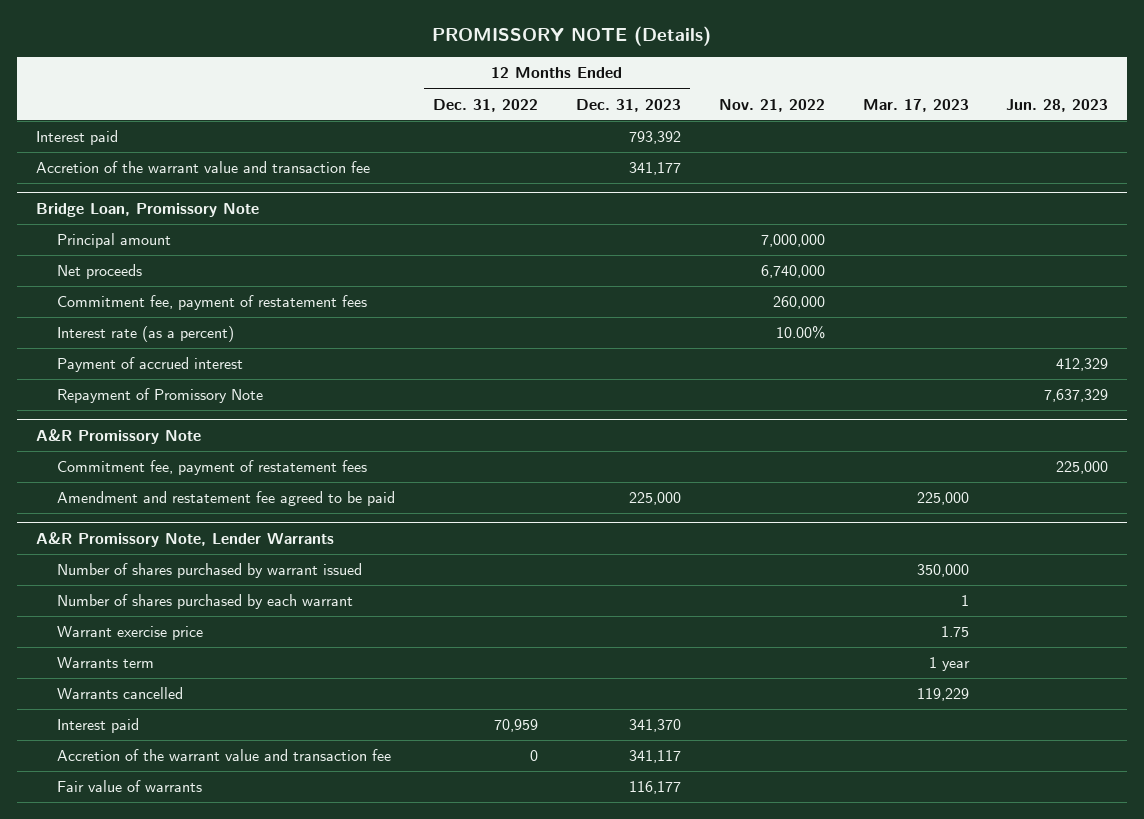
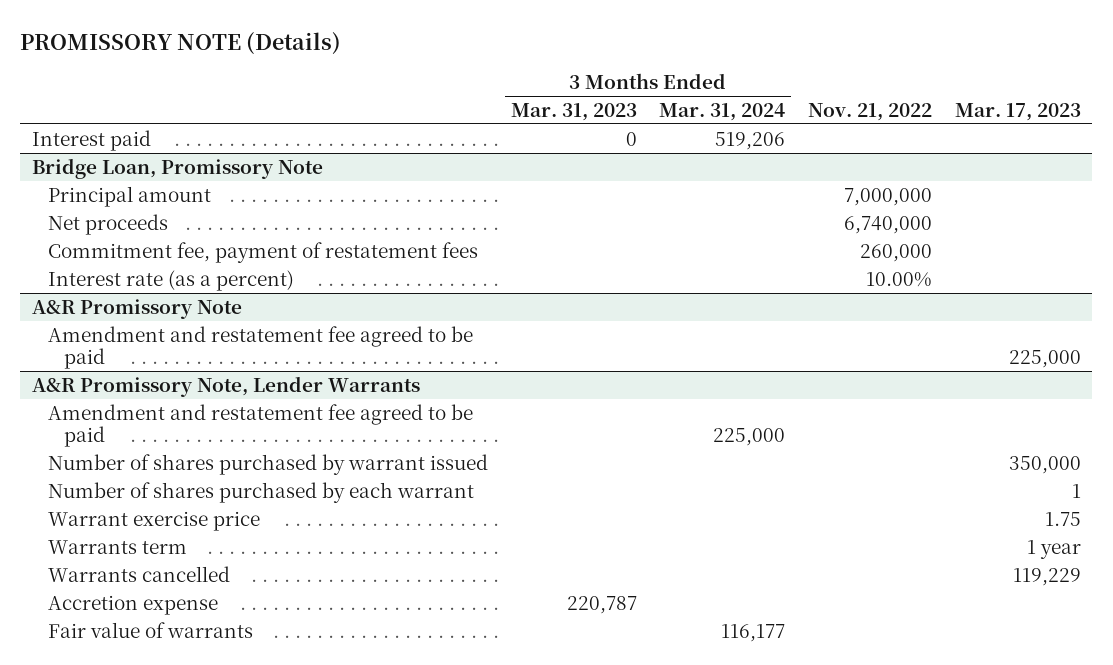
- | 12 Months Ended Dec. 31, 2022 | 12 Months Ended Dec. 31, 2023 | Nov. 21, 2022 | Mar. 17, 2023 | Jun. 28, 2023
+ | 3 Months Ended Mar. 31, 2023 | 3 Months Ended Mar. 31, 2024 | Nov. 21, 2022 | Mar. 17, 2023
- Accretion of the warrant value and transaction fee | | 341,177 | | |
@ Bridge Loan, Promissory Note
- Payment of accrued interest | | | | | 412,329
- Repayment of Promissory Note | | | | | 7,637,329
@ A&R Promissory Note
- Commitment fee, payment of restatement fees | | | | | 225,000
@ A&R Promissory Note, Lender Warrants
+ Amendment and restatement fee agreed to be paid | | 225,000 | |
- Interest paid | 70,959 | 341,370 | | |
- Accretion of the warrant value and transaction fee | 0 | 341,117 | | |
+ Accretion expense | 220,787 | | |

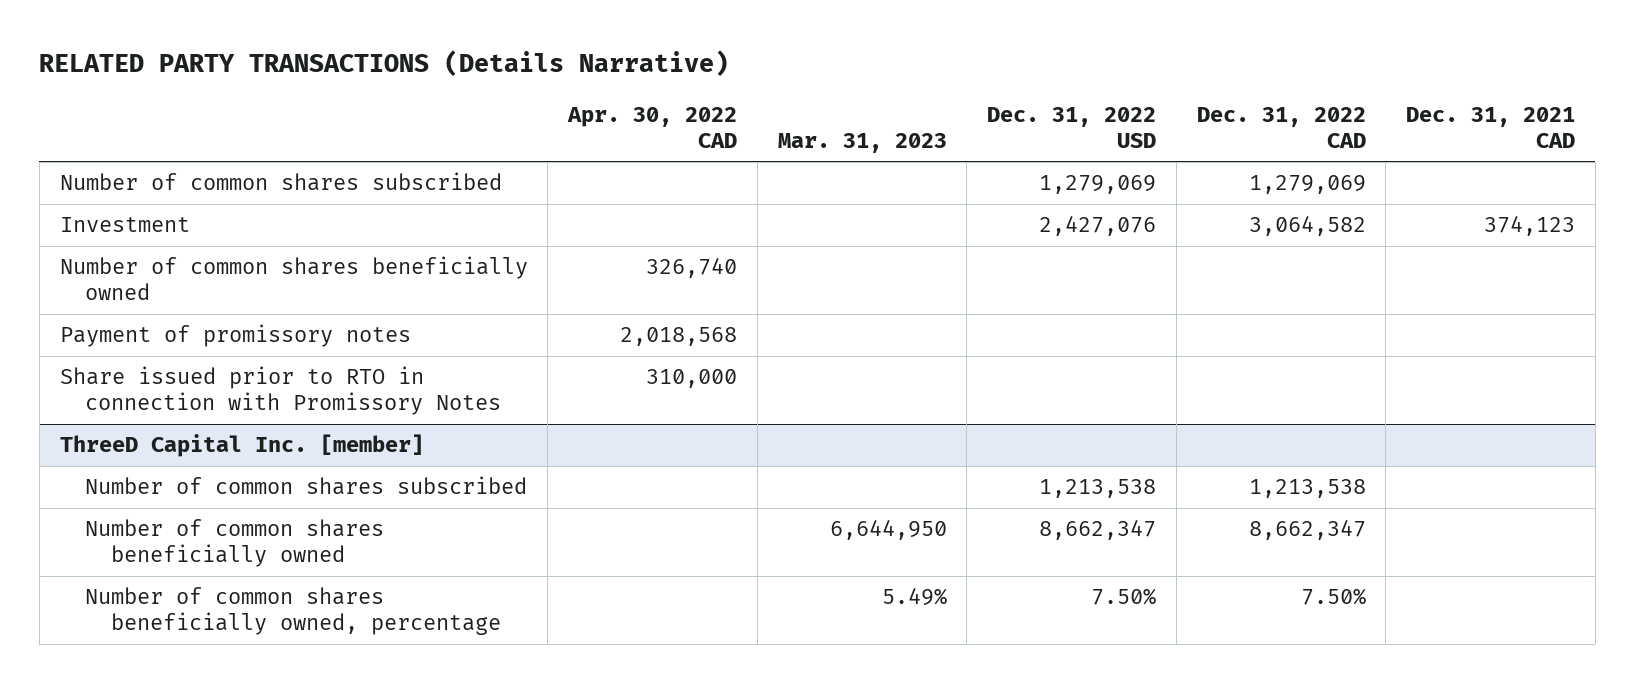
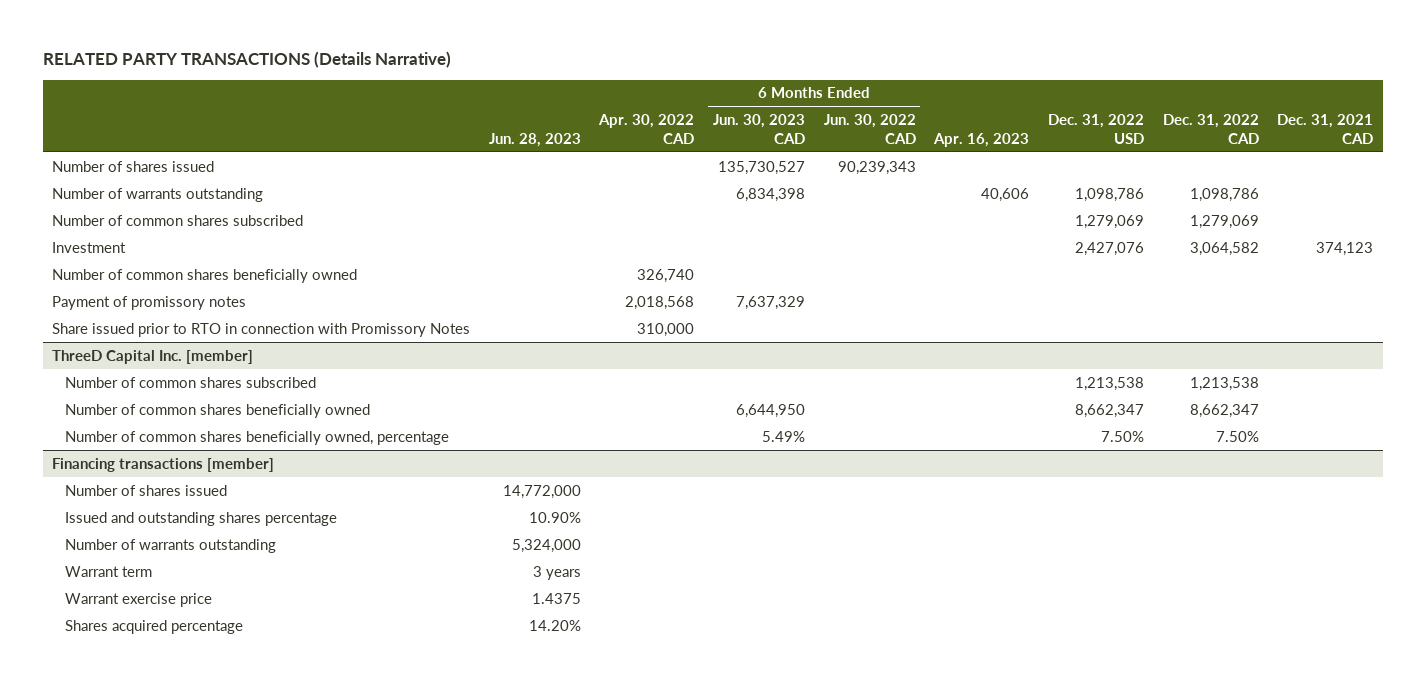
- | Apr. 30, 2022 CAD | Mar. 31, 2023 | Dec. 31, 2022 USD | Dec. 31, 2022 CAD | Dec. 31, 2021 CAD
+ | Jun. 28, 2023 | Apr. 30, 2022 CAD | 6 Months Ended Jun. 30, 2023 CAD | 6 Months Ended Jun. 30, 2022 CAD | Apr. 16, 2023 | Dec. 31, 2022 USD | Dec. 31, 2022 CAD | Dec. 31, 2021 CAD
+ Number of shares issued | | | 135,730,527 | 90,239,343 | | | |
+ Number of warrants outstanding | | | 6,834,398 | | 40,606 | 1,098,786 | 1,098,786 |
+ Financing transactions [member]
+ Number of shares issued | 14,772,000 | | | | | | |
+ Issued and outstanding shares percentage | 10.90% | | | | | | |
+ Number of warrants outstanding | 5,324,000 | | | | | | |
+ Warrant term | 3 years | | | | | | |
+ Warrant exercise price | 1.4375 | | | | | | |
+ Shares acquired percentage | 14.20% | | | | | | |

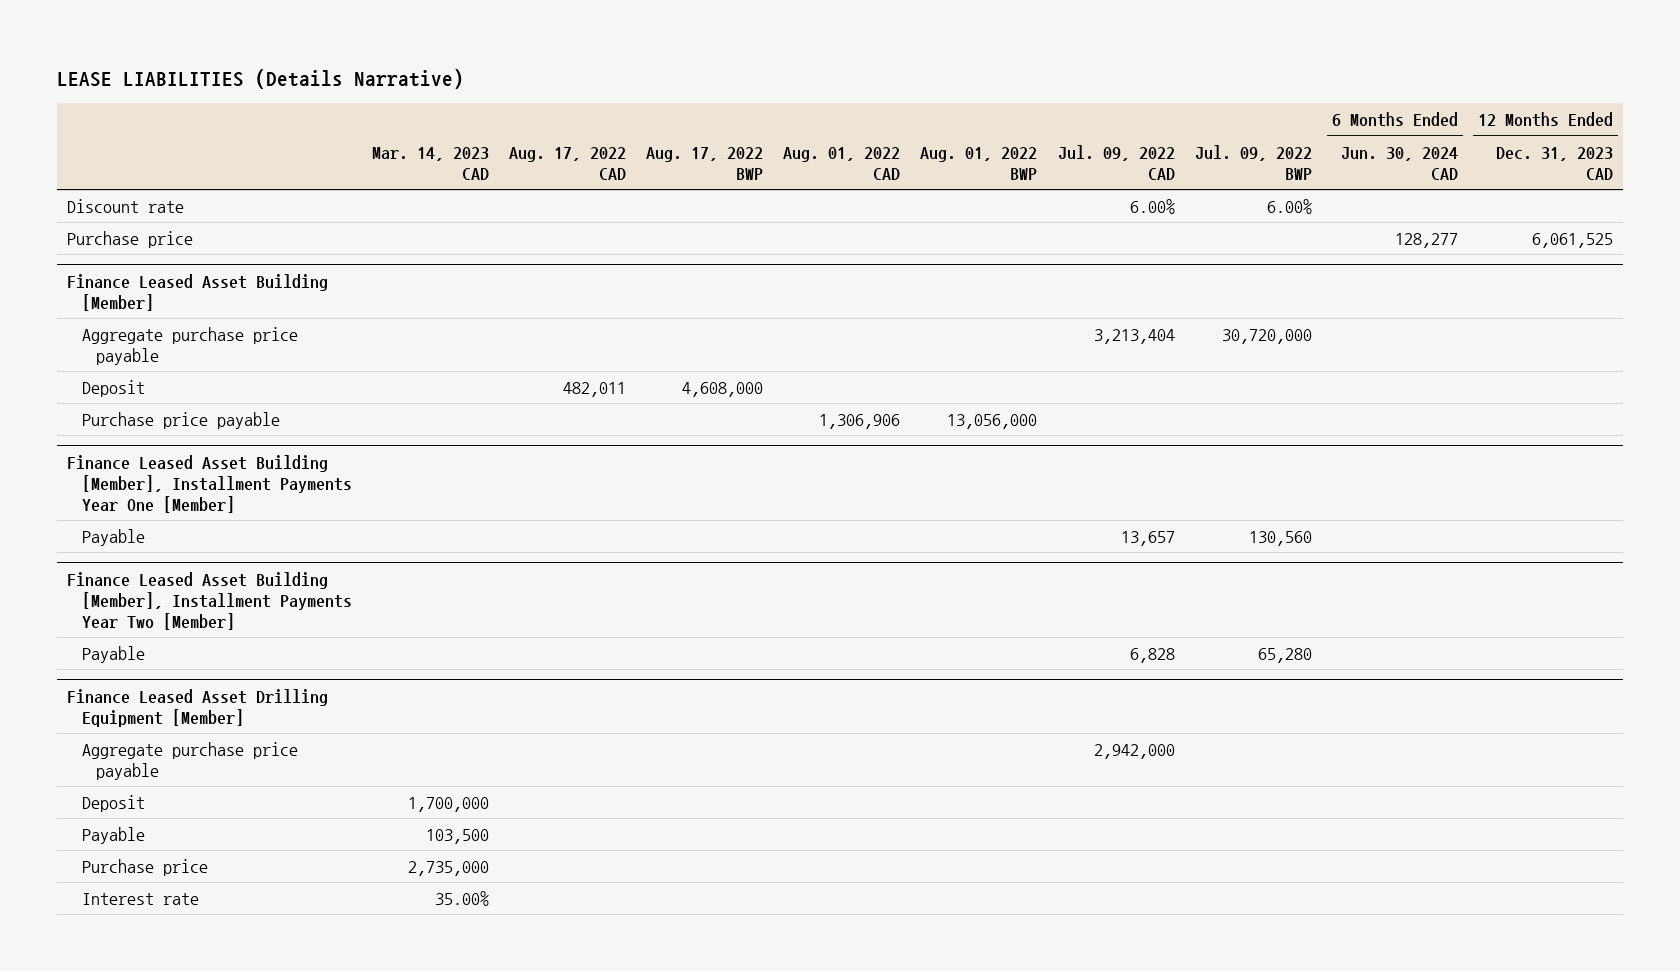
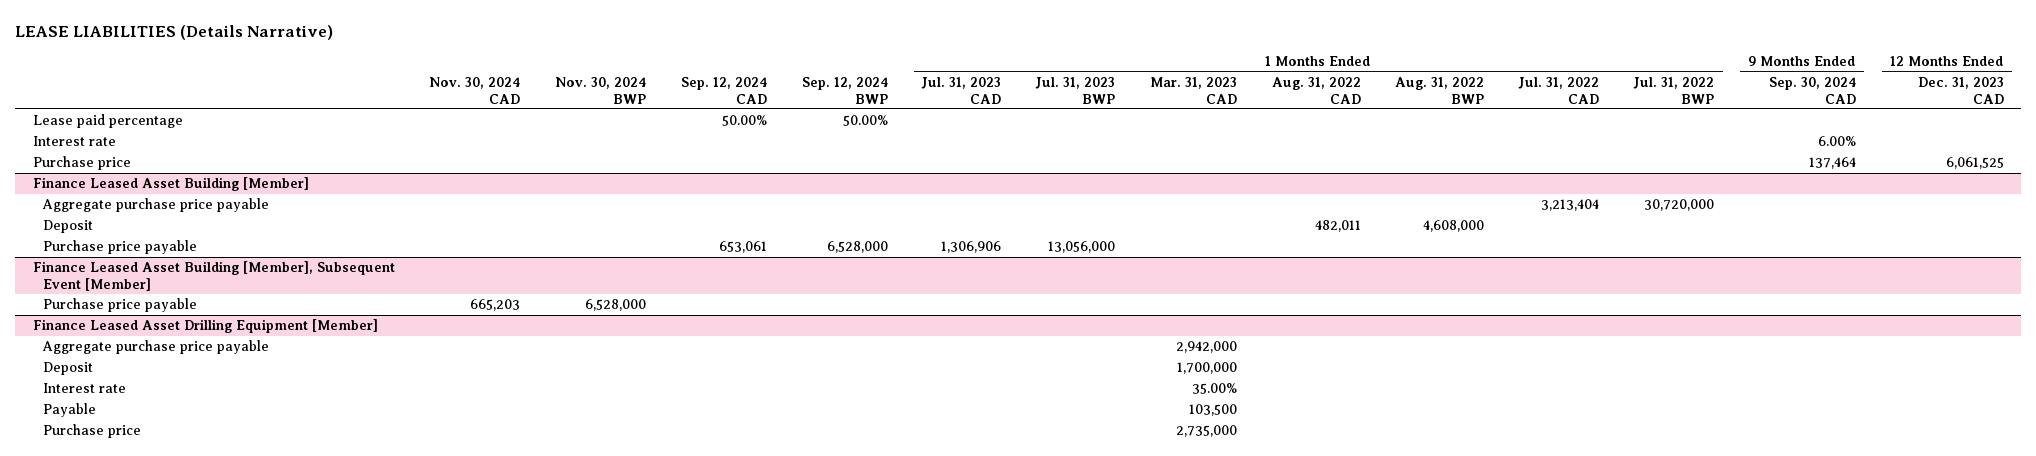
- | Mar. 14, 2023 CAD | Aug. 17, 2022 CAD | Aug. 17, 2022 BWP | Aug. 01, 2022 CAD | Aug. 01, 2022 BWP | Jul. 09, 2022 CAD | Jul. 09, 2022 BWP | 6 Months Ended Jun. 30, 2024 CAD | 12 Months Ended Dec. 31, 2023 CAD
+ | Nov. 30, 2024 CAD | Nov. 30, 2024 BWP | Sep. 12, 2024 CAD | Sep. 12, 2024 BWP | 1 Months Ended Jul. 31, 2023 CAD | 1 Months Ended Jul. 31, 2023 BWP | 1 Months Ended Mar. 31, 2023 CAD | 1 Months Ended Aug. 31, 2022 CAD | 1 Months Ended Aug. 31, 2022 BWP | 1 Months Ended Jul. 31, 2022 CAD | 1 Months Ended Jul. 31, 2022 BWP | 9 Months Ended Sep. 30, 2024 CAD | 12 Months Ended Dec. 31, 2023 CAD
- Discount rate | | | | | | 6.00% | 6.00% | |
+ Lease paid percentage | | | 50.00% | 50.00% | | | | | | | | |
+ Interest rate | | | | | | | | | | | | 6.00% |
- Finance Leased Asset Building [Member], Installment Payments Year One [Member]
- Payable | | | | | | 13,657 | 130,560 | |
- Finance Leased Asset Building [Member], Installment Payments Year Two [Member]
- Payable | | | | | | 6,828 | 65,280 | |
+ Finance Leased Asset Building [Member], Subsequent Event [Member]
+ Purchase price payable | 665,203 | 6,528,000 | | | | | | | | | | |
@ Finance Leased Asset Drilling Equipment [Member]
moved up: Interest rate | | | | | | | 35.00% | | | | | |

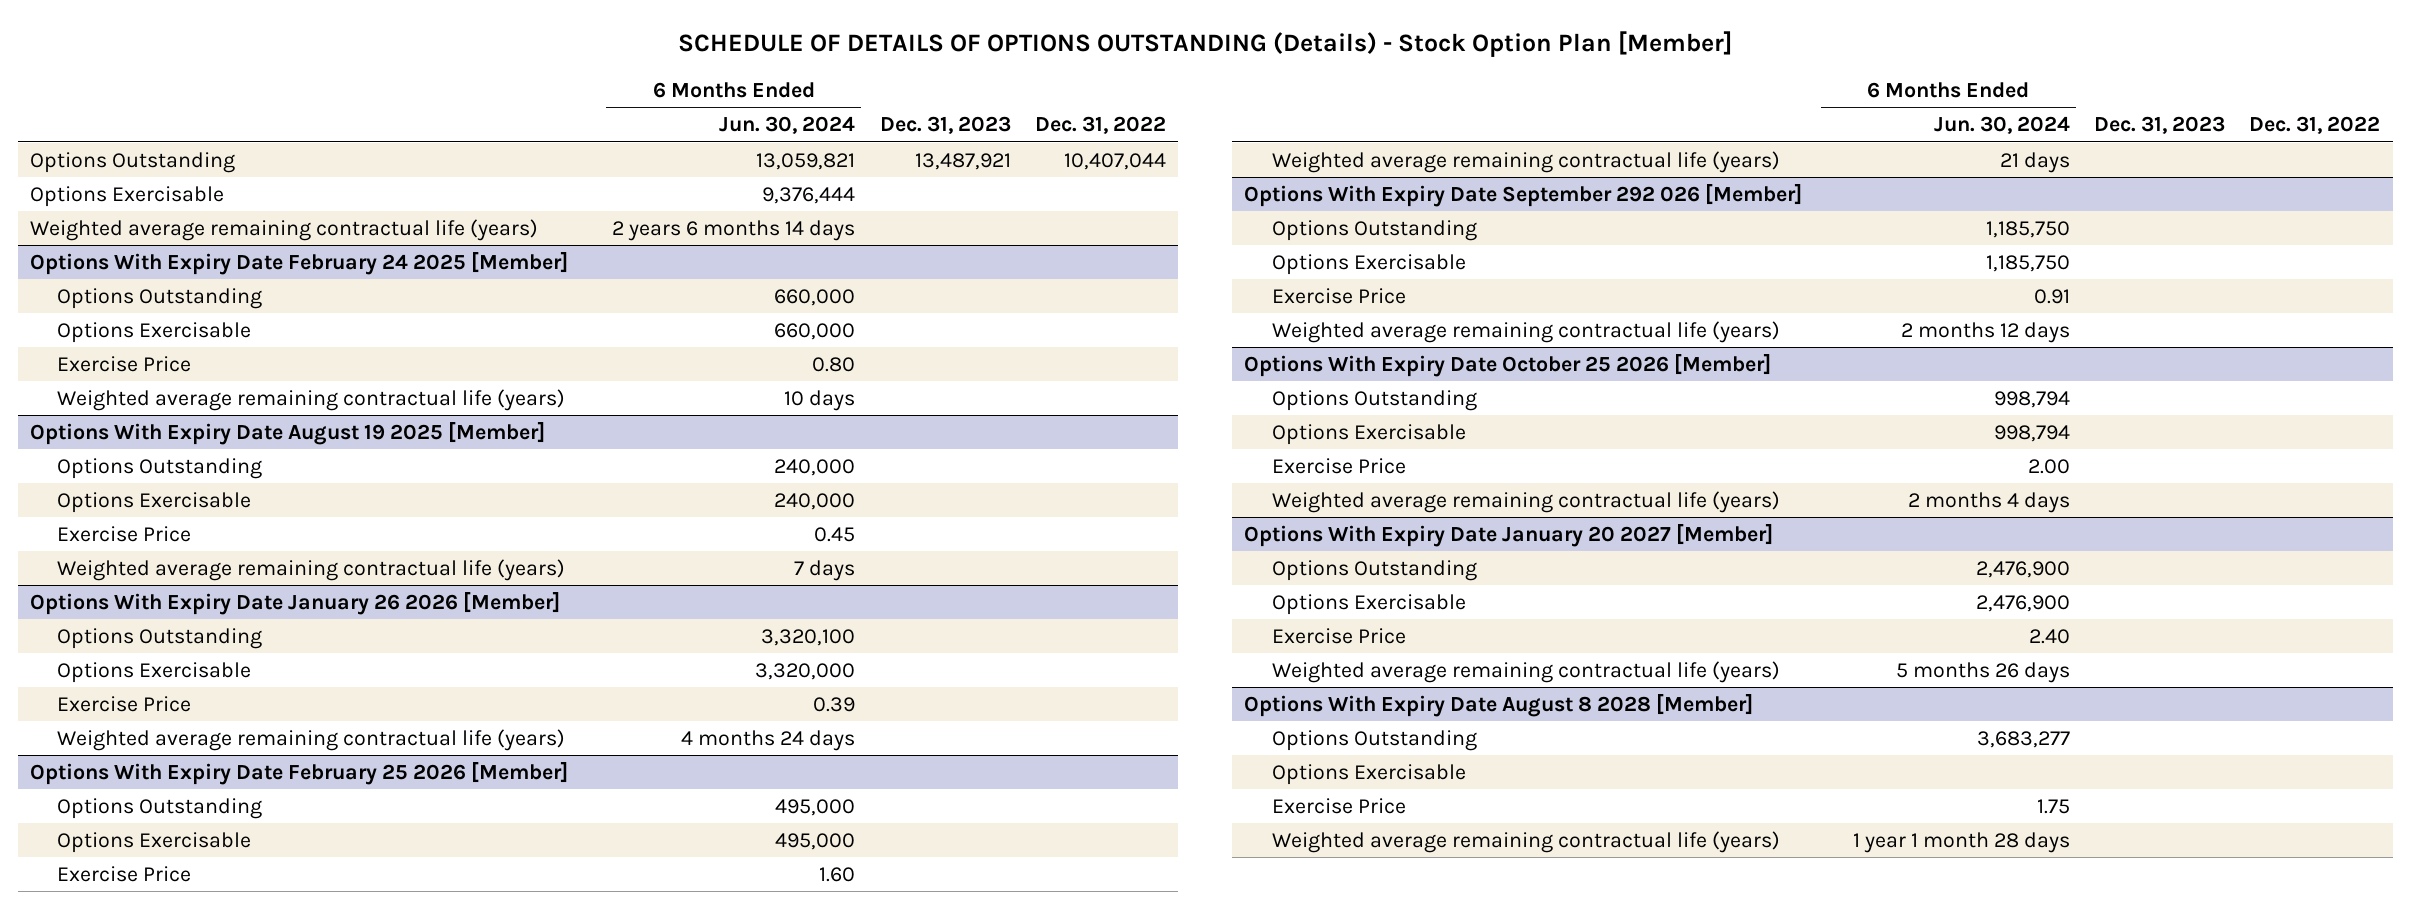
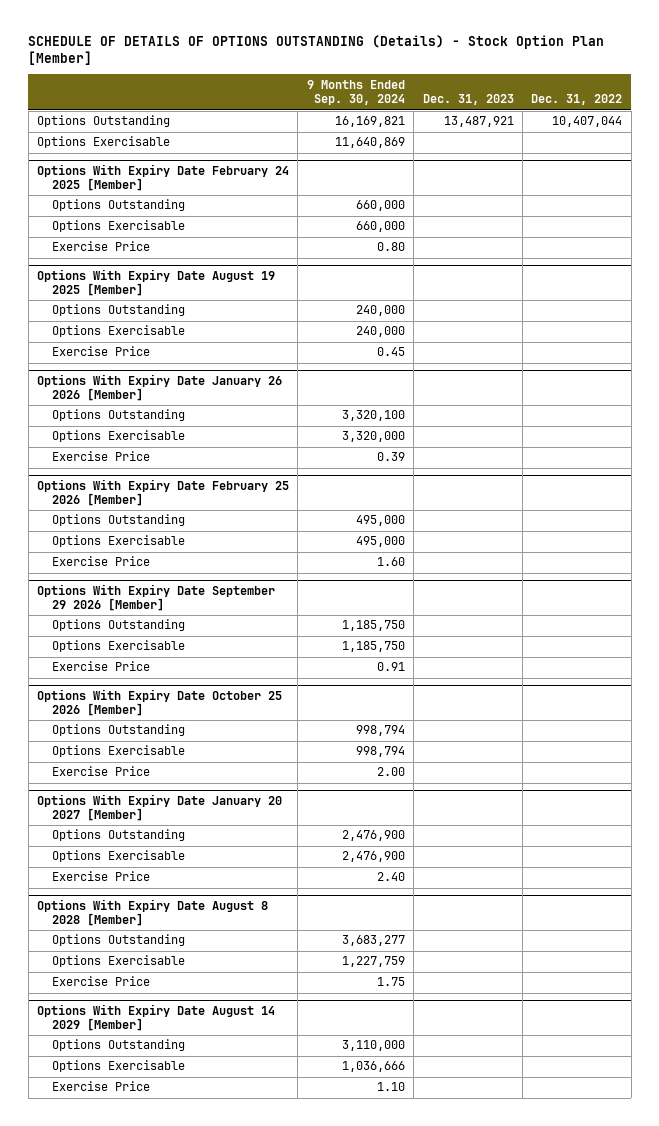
- | 6 Months Ended Jun. 30, 2024 | Dec. 31, 2023 | Dec. 31, 2022
+ | 9 Months Ended Sep. 30, 2024 | Dec. 31, 2023 | Dec. 31, 2022
- Weighted average remaining contractual life (years) | 2 years 6 months 14 days | |
@ Options With Expiry Date February 24 2025 [Member]
- Weighted average remaining contractual life (years) | 10 days | |
@ Options With Expiry Date August 19 2025 [Member]
- Weighted average remaining contractual life (years) | 7 days | |
@ Options With Expiry Date January 26 2026 [Member]
- Weighted average remaining contractual life (years) | 4 months 24 days | |
@ Options With Expiry Date February 25 2026 [Member]
- Weighted average remaining contractual life (years) | 21 days | |
- Options With Expiry Date September 292 026 [Member]
+ Options With Expiry Date September 29 2026 [Member]
- Weighted average remaining contractual life (years) | 2 months 12 days | |
@ Options With Expiry Date October 25 2026 [Member]
- Weighted average remaining contractual life (years) | 2 months 4 days | |
@ Options With Expiry Date January 20 2027 [Member]
- Weighted average remaining contractual life (years) | 5 months 26 days | |
@ Options With Expiry Date August 8 2028 [Member]
- Weighted average remaining contractual life (years) | 1 year 1 month 28 days | |
+ Options With Expiry Date August 14 2029 [Member]
+ Options Outstanding | 3,110,000 | |
+ Options Exercisable | 1,036,666 | |
+ Exercise Price | 1.10 | |

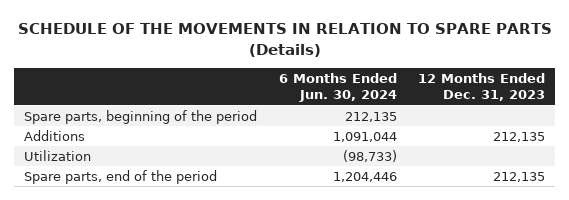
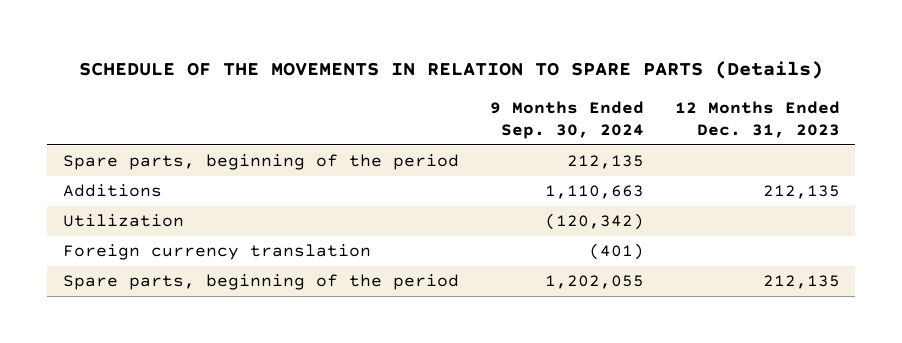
- | 6 Months Ended Jun. 30, 2024 | 12 Months Ended Dec. 31, 2023
+ | 9 Months Ended Sep. 30, 2024 | 12 Months Ended Dec. 31, 2023
- Spare parts, end of the period | 1,204,446 | 212,135
+ Foreign currency translation | (401) |
+ Spare parts, beginning of the period | 1,202,055 | 212,135

